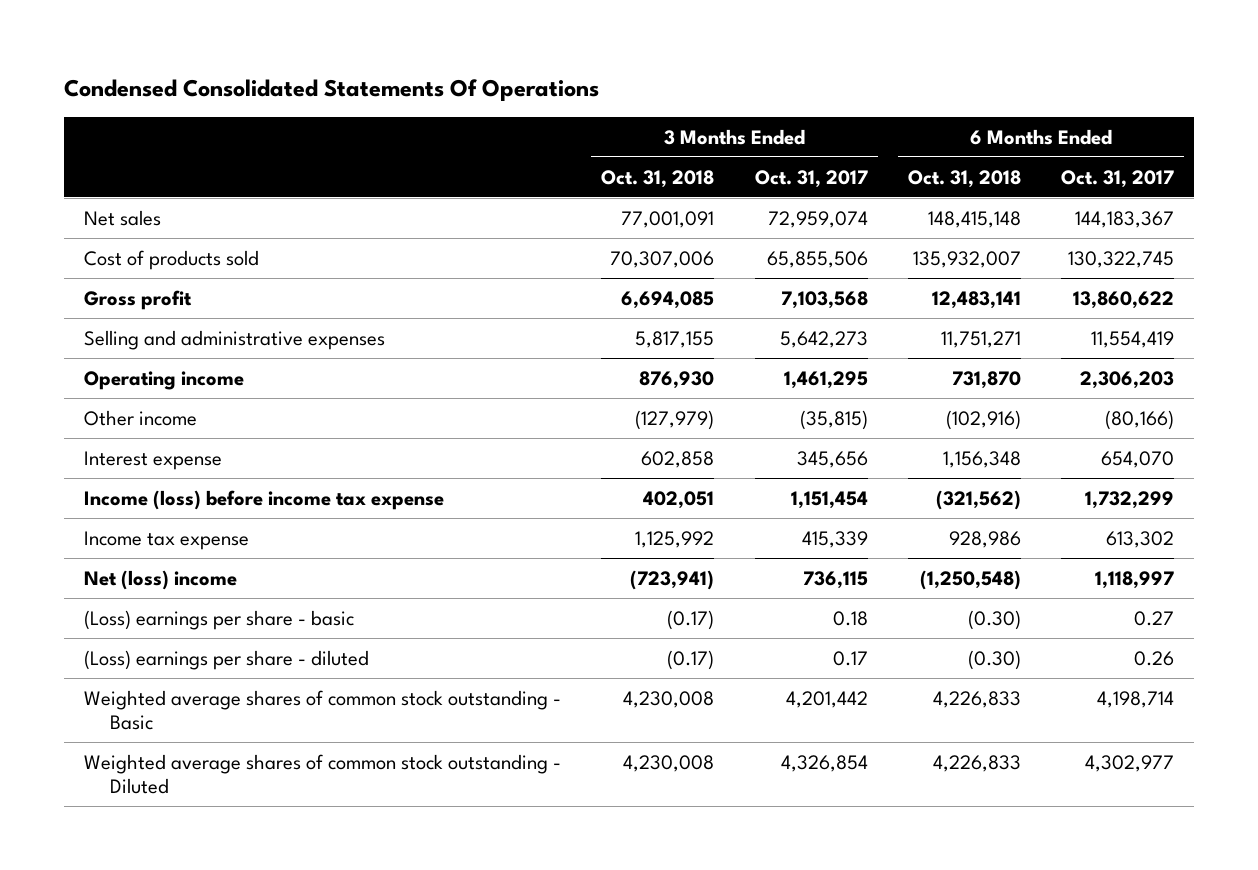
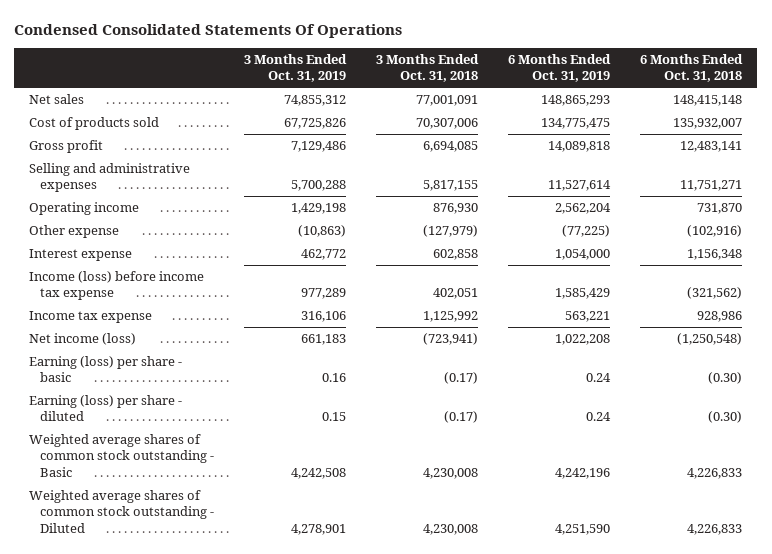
- | 3 Months Ended Oct. 31, 2018 | 3 Months Ended Oct. 31, 2017 | 6 Months Ended Oct. 31, 2018 | 6 Months Ended Oct. 31, 2017
+ | 3 Months Ended Oct. 31, 2019 | 3 Months Ended Oct. 31, 2018 | 6 Months Ended Oct. 31, 2019 | 6 Months Ended Oct. 31, 2018
- Other income | (127,979) | (35,815) | (102,916) | (80,166)
+ Other expense | (10,863) | (127,979) | (77,225) | (102,916)
- Net (loss) income | (723,941) | 736,115 | (1,250,548) | 1,118,997
- (Loss) earnings per share - basic | (0.17) | 0.18 | (0.30) | 0.27
- (Loss) earnings per share - diluted | (0.17) | 0.17 | (0.30) | 0.26
+ Net income (loss) | 661,183 | (723,941) | 1,022,208 | (1,250,548)
+ Earning (loss) per share - basic | 0.16 | (0.17) | 0.24 | (0.30)
+ Earning (loss) per share - diluted | 0.15 | (0.17) | 0.24 | (0.30)

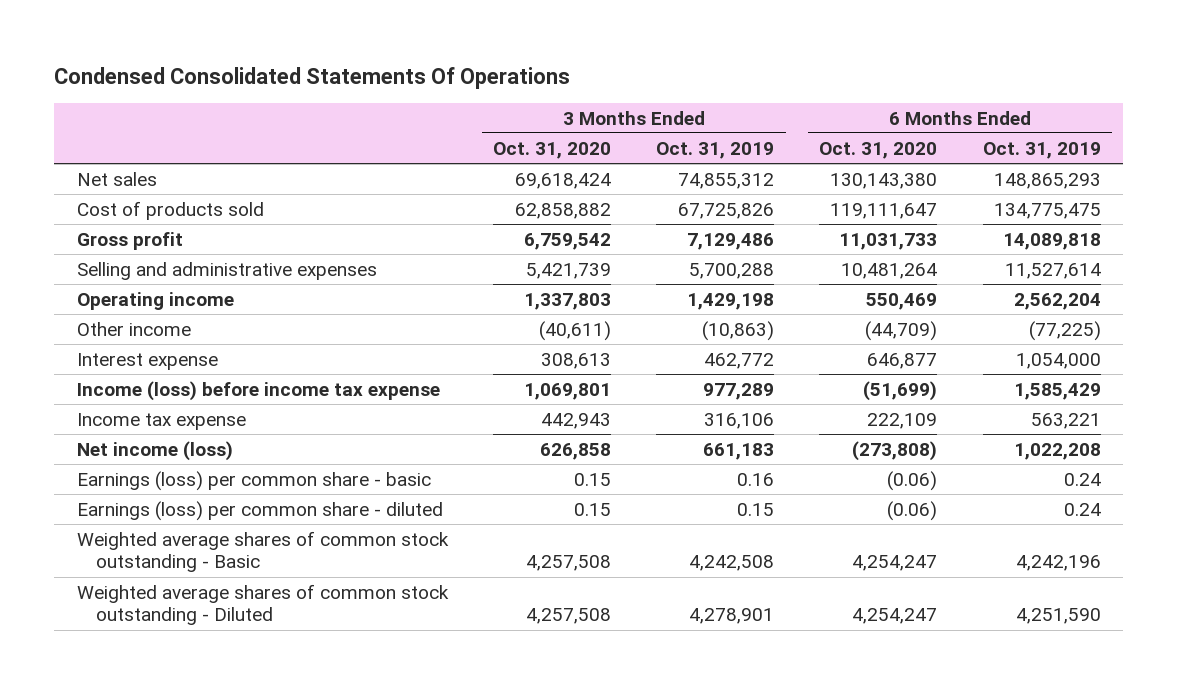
- | 3 Months Ended Oct. 31, 2019 | 3 Months Ended Oct. 31, 2018 | 6 Months Ended Oct. 31, 2019 | 6 Months Ended Oct. 31, 2018
+ | 3 Months Ended Oct. 31, 2020 | 3 Months Ended Oct. 31, 2019 | 6 Months Ended Oct. 31, 2020 | 6 Months Ended Oct. 31, 2019
- Other expense | (10,863) | (127,979) | (77,225) | (102,916)
+ Other income | (40,611) | (10,863) | (44,709) | (77,225)
- Earning (loss) per share - basic | 0.16 | (0.17) | 0.24 | (0.30)
- Earning (loss) per share - diluted | 0.15 | (0.17) | 0.24 | (0.30)
+ Earnings (loss) per common share - basic | 0.15 | 0.16 | (0.06) | 0.24
+ Earnings (loss) per common share - diluted | 0.15 | 0.15 | (0.06) | 0.24

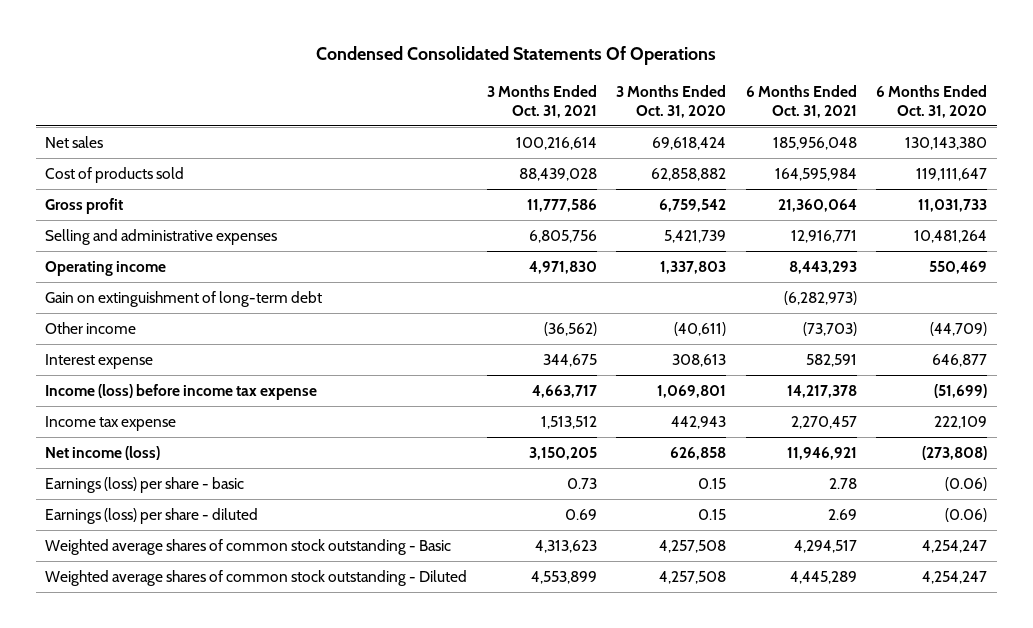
- | 3 Months Ended Oct. 31, 2020 | 3 Months Ended Oct. 31, 2019 | 6 Months Ended Oct. 31, 2020 | 6 Months Ended Oct. 31, 2019
+ | 3 Months Ended Oct. 31, 2021 | 3 Months Ended Oct. 31, 2020 | 6 Months Ended Oct. 31, 2021 | 6 Months Ended Oct. 31, 2020
+ Gain on extinguishment of long-term debt | | | (6,282,973) |
- Earnings (loss) per common share - basic | 0.15 | 0.16 | (0.06) | 0.24
- Earnings (loss) per common share - diluted | 0.15 | 0.15 | (0.06) | 0.24
+ Earnings (loss) per share - basic | 0.73 | 0.15 | 2.78 | (0.06)
+ Earnings (loss) per share - diluted | 0.69 | 0.15 | 2.69 | (0.06)

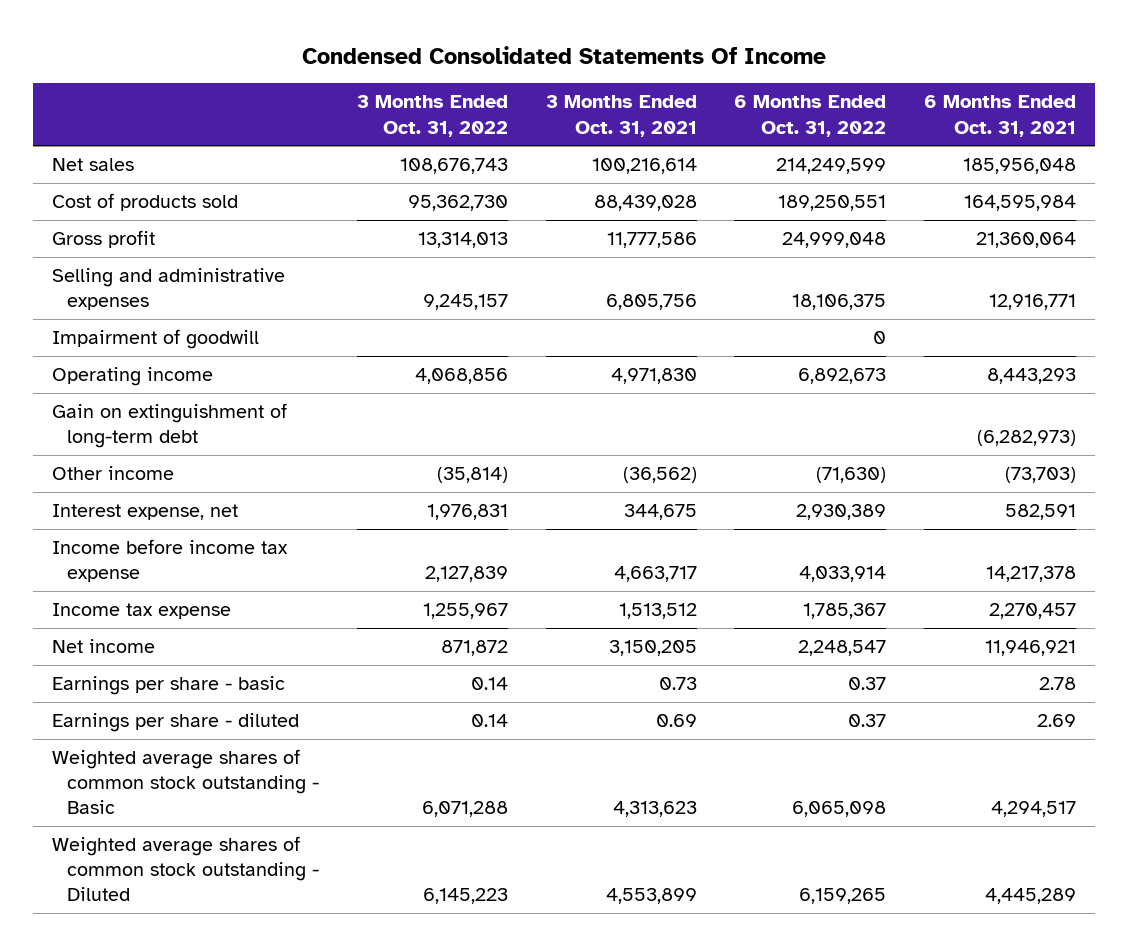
- Condensed Consolidated Statements Of Operations
+ Condensed Consolidated Statements Of Income
- | 3 Months Ended Oct. 31, 2021 | 3 Months Ended Oct. 31, 2020 | 6 Months Ended Oct. 31, 2021 | 6 Months Ended Oct. 31, 2020
+ | 3 Months Ended Oct. 31, 2022 | 3 Months Ended Oct. 31, 2021 | 6 Months Ended Oct. 31, 2022 | 6 Months Ended Oct. 31, 2021
+ Impairment of goodwill | | | 0 |
- Interest expense | 344,675 | 308,613 | 582,591 | 646,877
- Income (loss) before income tax expense | 4,663,717 | 1,069,801 | 14,217,378 | (51,699)
+ Interest expense, net | 1,976,831 | 344,675 | 2,930,389 | 582,591
+ Income before income tax expense | 2,127,839 | 4,663,717 | 4,033,914 | 14,217,378
- Net income (loss) | 3,150,205 | 626,858 | 11,946,921 | (273,808)
- Earnings (loss) per share - basic | 0.73 | 0.15 | 2.78 | (0.06)
- Earnings (loss) per share - diluted | 0.69 | 0.15 | 2.69 | (0.06)
+ Net income | 871,872 | 3,150,205 | 2,248,547 | 11,946,921
+ Earnings per share - basic | 0.14 | 0.73 | 0.37 | 2.78
+ Earnings per share - diluted | 0.14 | 0.69 | 0.37 | 2.69

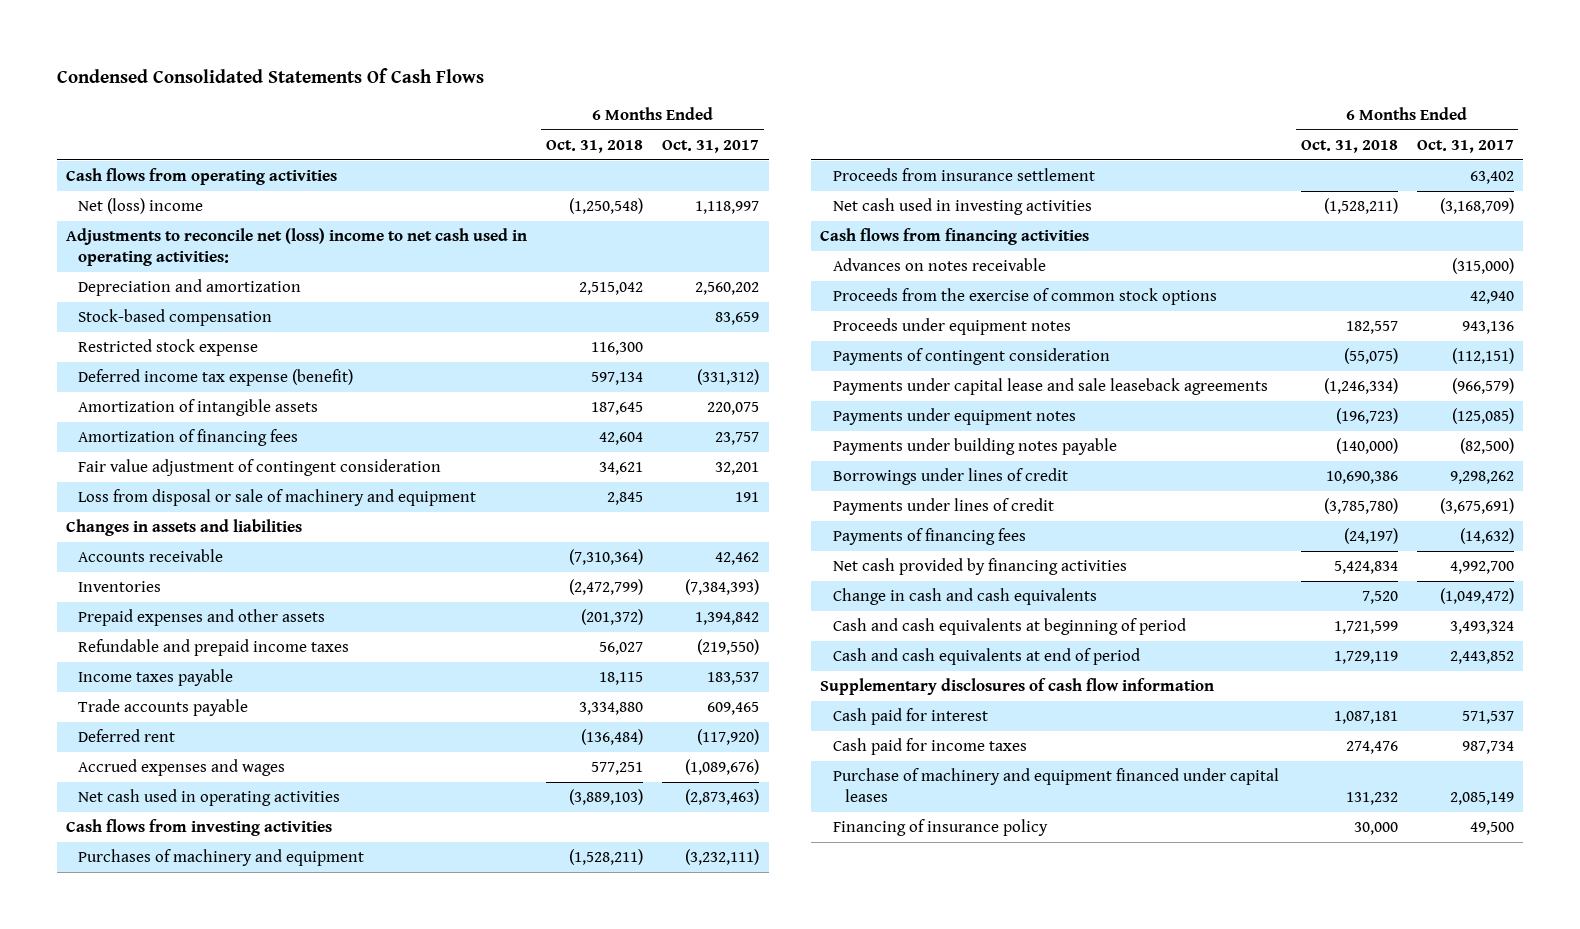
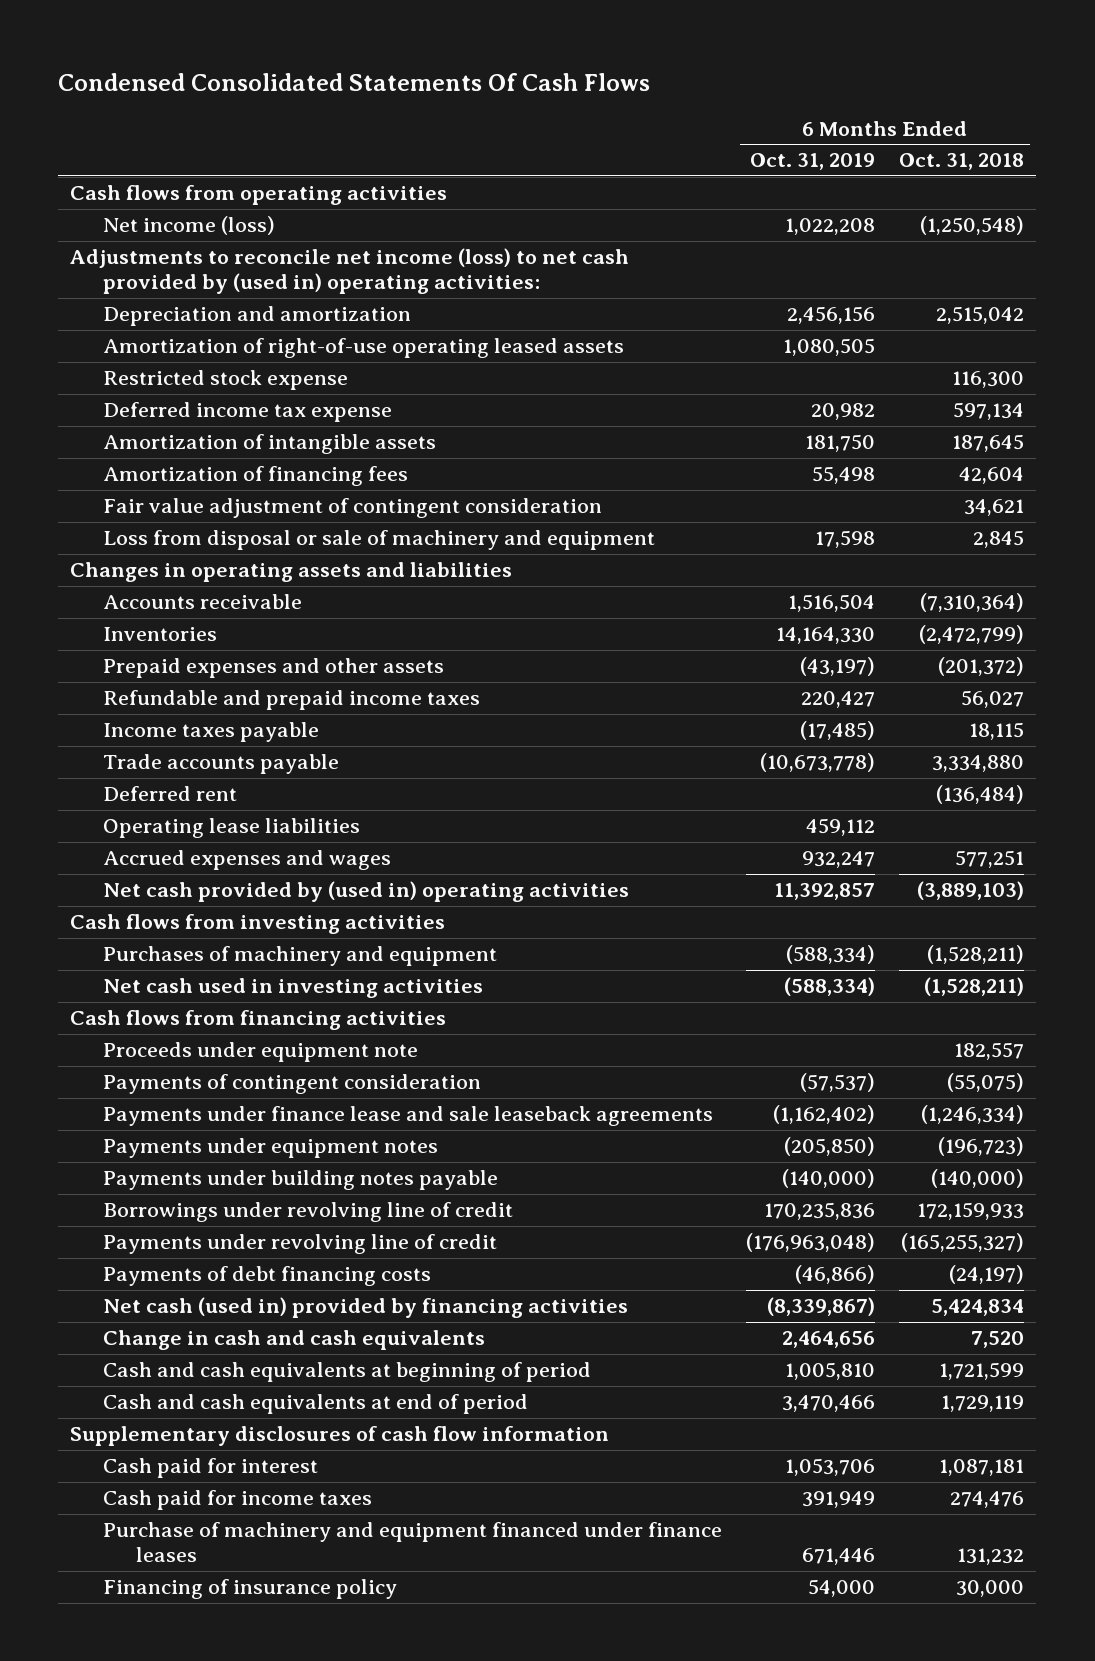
- | 6 Months Ended Oct. 31, 2018 | 6 Months Ended Oct. 31, 2017
+ | 6 Months Ended Oct. 31, 2019 | 6 Months Ended Oct. 31, 2018
- Net (loss) income | (1,250,548) | 1,118,997
- Adjustments to reconcile net (loss) income to net cash used in operating activities:
+ Net income (loss) | 1,022,208 | (1,250,548)
+ Adjustments to reconcile net income (loss) to net cash provided by (used in) operating activities:
- Stock-based compensation | | 83,659
+ Amortization of right-of-use operating leased assets | 1,080,505 |
- Deferred income tax expense (benefit) | 597,134 | (331,312)
+ Deferred income tax expense | 20,982 | 597,134
- Changes in assets and liabilities
+ Changes in operating assets and liabilities
+ Operating lease liabilities | 459,112 |
- Net cash used in operating activities | (3,889,103) | (2,873,463)
+ Net cash provided by (used in) operating activities | 11,392,857 | (3,889,103)
- Proceeds from insurance settlement | | 63,402
- Advances on notes receivable | | (315,000)
- Proceeds from the exercise of common stock options | | 42,940
- Proceeds under equipment notes | 182,557 | 943,136
+ Proceeds under equipment note | | 182,557
- Payments under capital lease and sale leaseback agreements | (1,246,334) | (966,579)
+ Payments under finance lease and sale leaseback agreements | (1,162,402) | (1,246,334)
- Borrowings under lines of credit | 10,690,386 | 9,298,262
- Payments under lines of credit | (3,785,780) | (3,675,691)
- Payments of financing fees | (24,197) | (14,632)
- Net cash provided by financing activities | 5,424,834 | 4,992,700
+ Borrowings under revolving line of credit | 170,235,836 | 172,159,933
+ Payments under revolving line of credit | (176,963,048) | (165,255,327)
+ Payments of debt financing costs | (46,866) | (24,197)
+ Net cash (used in) provided by financing activities | (8,339,867) | 5,424,834
- Purchase of machinery and equipment financed under capital leases | 131,232 | 2,085,149
+ Purchase of machinery and equipment financed under finance leases | 671,446 | 131,232

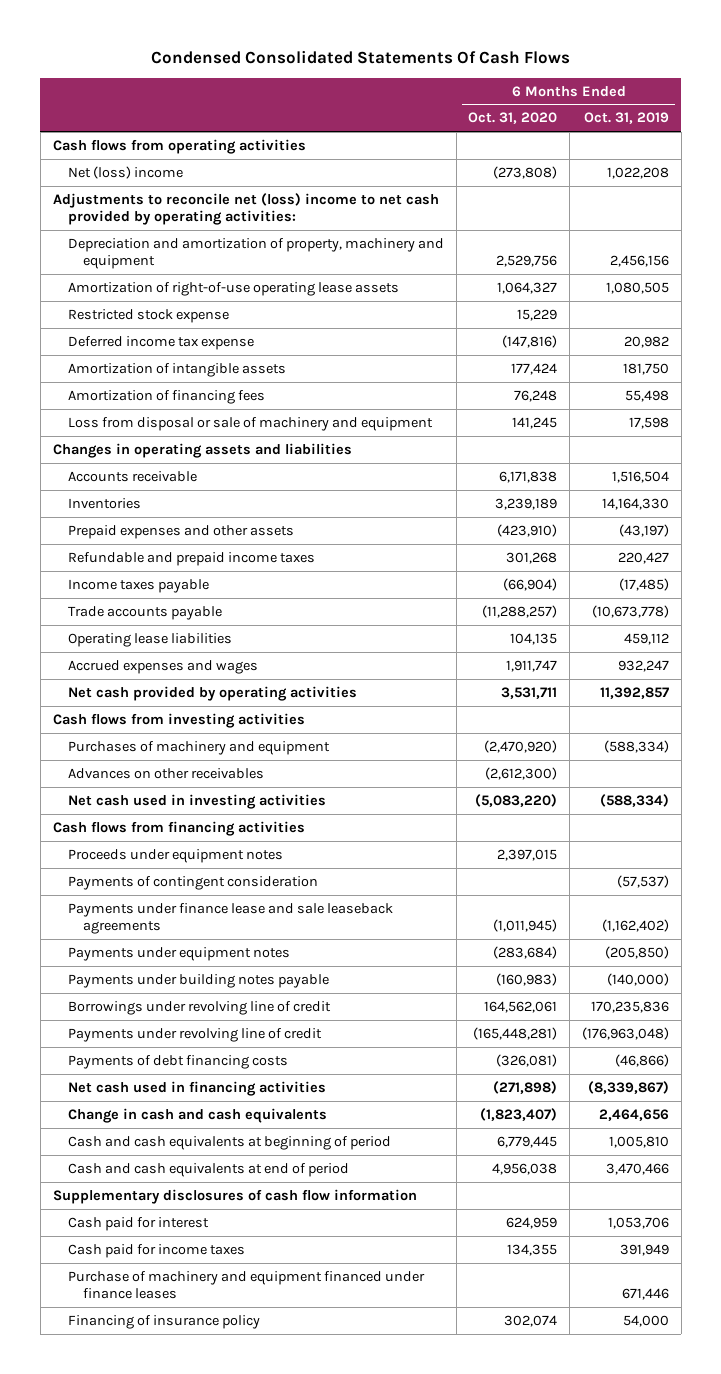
- | 6 Months Ended Oct. 31, 2019 | 6 Months Ended Oct. 31, 2018
+ | 6 Months Ended Oct. 31, 2020 | 6 Months Ended Oct. 31, 2019
- Net income (loss) | 1,022,208 | (1,250,548)
- Adjustments to reconcile net income (loss) to net cash provided by (used in) operating activities:
- Depreciation and amortization | 2,456,156 | 2,515,042
- Amortization of right-of-use operating leased assets | 1,080,505 |
+ Net (loss) income | (273,808) | 1,022,208
+ Adjustments to reconcile net (loss) income to net cash provided by operating activities:
+ Depreciation and amortization of property, machinery and equipment | 2,529,756 | 2,456,156
+ Amortization of right-of-use operating lease assets | 1,064,327 | 1,080,505
- Fair value adjustment of contingent consideration | | 34,621
- Deferred rent | | (136,484)
- Net cash provided by (used in) operating activities | 11,392,857 | (3,889,103)
+ Net cash provided by operating activities | 3,531,711 | 11,392,857
+ Advances on other receivables | (2,612,300) |
- Proceeds under equipment note | | 182,557
+ Proceeds under equipment notes | 2,397,015 |
- Net cash (used in) provided by financing activities | (8,339,867) | 5,424,834
+ Net cash used in financing activities | (271,898) | (8,339,867)

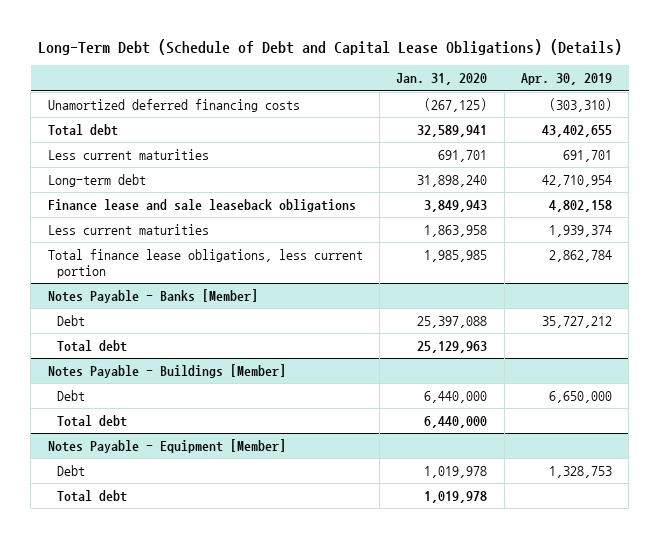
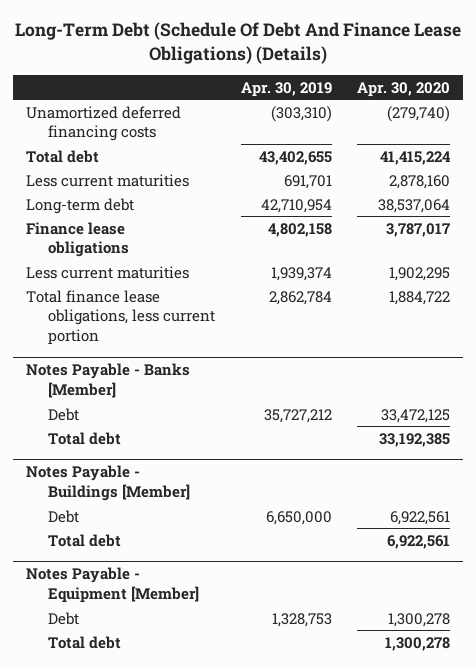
- Long-Term Debt (Schedule of Debt and Capital Lease Obligations) (Details)
+ Long-Term Debt (Schedule Of Debt And Finance Lease Obligations) (Details)
- | Jan. 31, 2020 | Apr. 30, 2019
+ | Apr. 30, 2019 | Apr. 30, 2020
- Finance lease and sale leaseback obligations | 3,849,943 | 4,802,158
+ Finance lease obligations | 4,802,158 | 3,787,017

